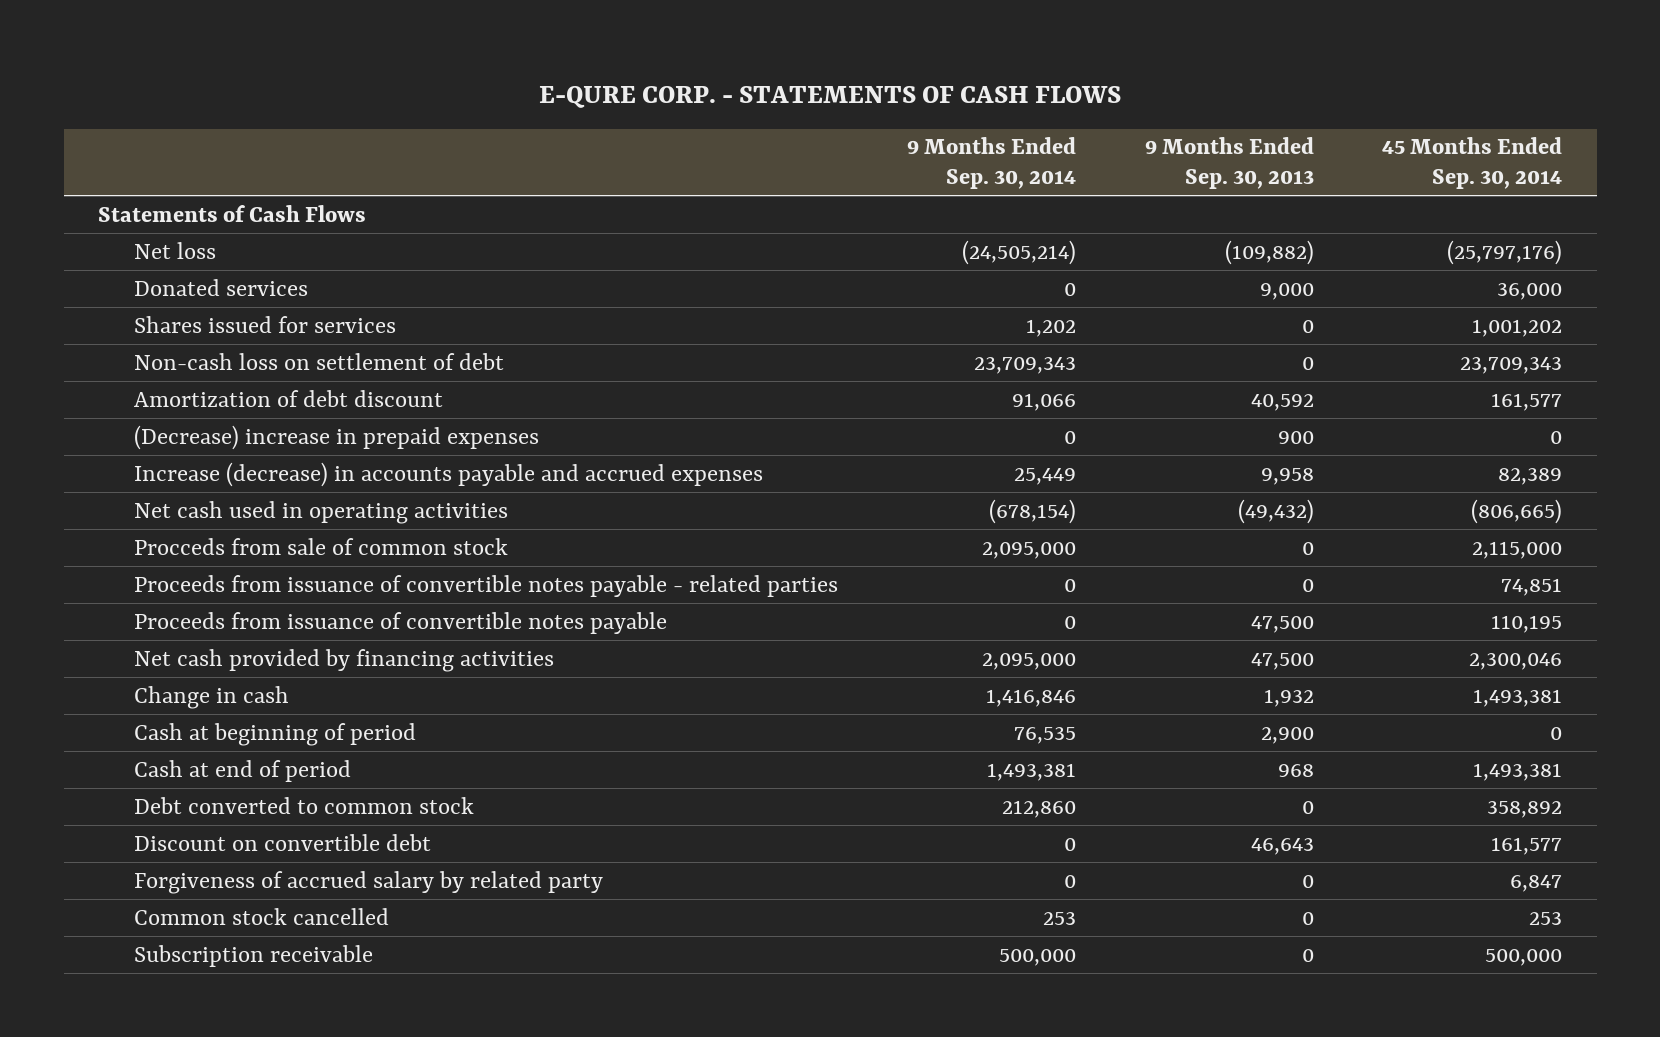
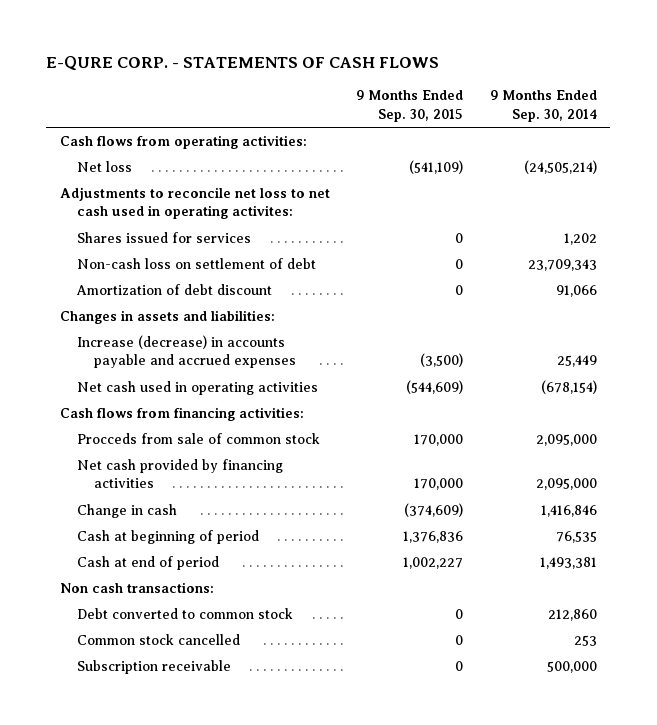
- | 9 Months Ended Sep. 30, 2014 | 9 Months Ended Sep. 30, 2013 | 45 Months Ended Sep. 30, 2014
+ | 9 Months Ended Sep. 30, 2015 | 9 Months Ended Sep. 30, 2014
- Statements of Cash Flows
+ Cash flows from operating activities:
- Donated services | 0 | 9,000 | 36,000
+ Adjustments to reconcile net loss to net cash used in operating activites:
- (Decrease) increase in prepaid expenses | 0 | 900 | 0
+ Changes in assets and liabilities:
+ Cash flows from financing activities:
- Proceeds from issuance of convertible notes payable - related parties | 0 | 0 | 74,851
- Proceeds from issuance of convertible notes payable | 0 | 47,500 | 110,195
+ Non cash transactions:
- Discount on convertible debt | 0 | 46,643 | 161,577
- Forgiveness of accrued salary by related party | 0 | 0 | 6,847

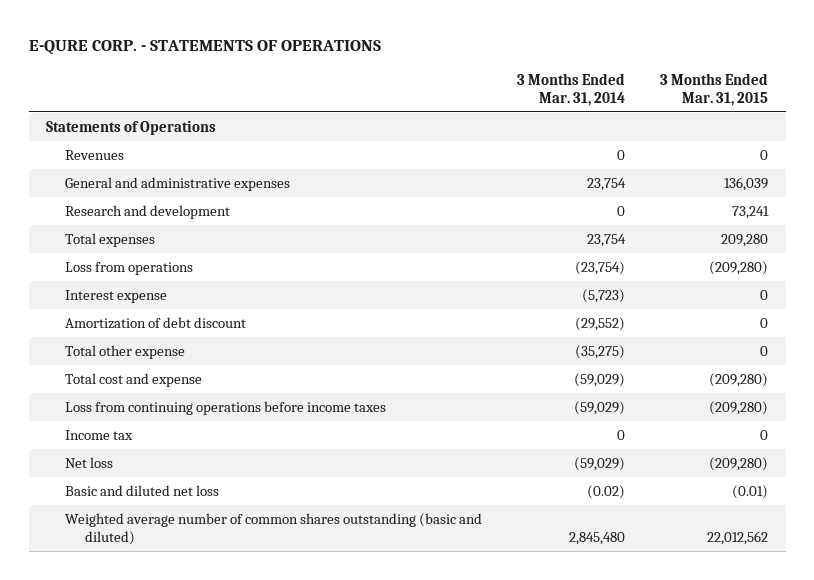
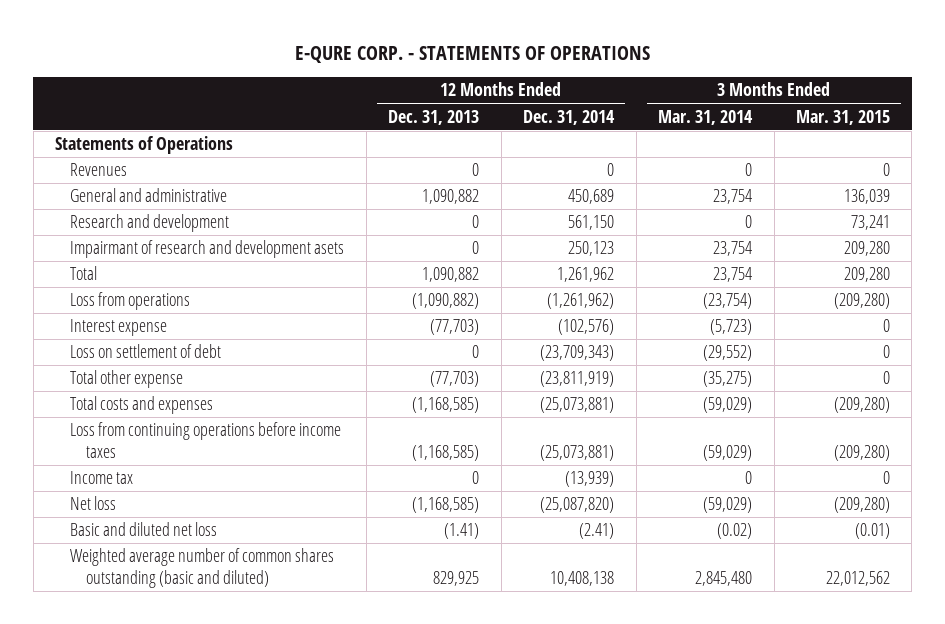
- | 3 Months Ended Mar. 31, 2014 | 3 Months Ended Mar. 31, 2015
+ | 12 Months Ended Dec. 31, 2013 | 12 Months Ended Dec. 31, 2014 | 3 Months Ended Mar. 31, 2014 | 3 Months Ended Mar. 31, 2015
- General and administrative expenses | 23,754 | 136,039
+ General and administrative | 1,090,882 | 450,689 | 23,754 | 136,039
- Total expenses | 23,754 | 209,280
+ Impairmant of research and development asets | 0 | 250,123 | 23,754 | 209,280
+ Total | 1,090,882 | 1,261,962 | 23,754 | 209,280
- Amortization of debt discount | (29,552) | 0
+ Loss on settlement of debt | 0 | (23,709,343) | (29,552) | 0
- Total cost and expense | (59,029) | (209,280)
+ Total costs and expenses | (1,168,585) | (25,073,881) | (59,029) | (209,280)

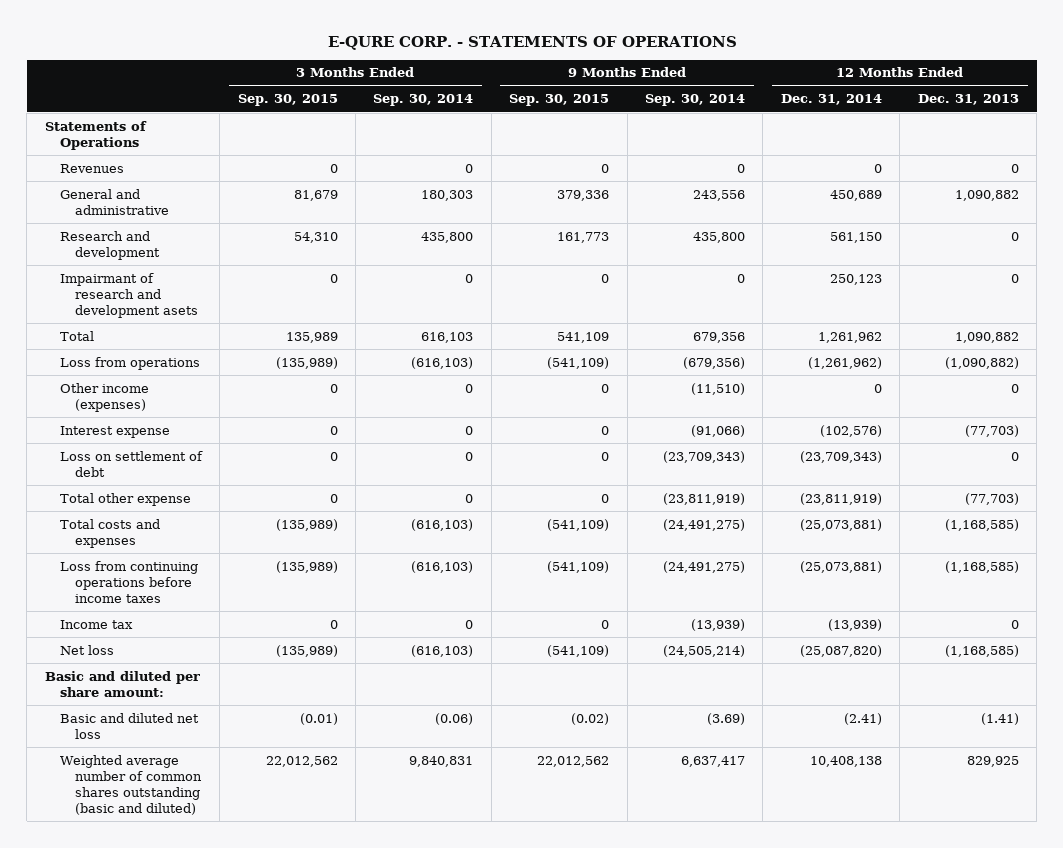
- | 12 Months Ended Dec. 31, 2013 | 12 Months Ended Dec. 31, 2014 | 3 Months Ended Mar. 31, 2014 | 3 Months Ended Mar. 31, 2015
+ | 3 Months Ended Sep. 30, 2015 | 3 Months Ended Sep. 30, 2014 | 9 Months Ended Sep. 30, 2015 | 9 Months Ended Sep. 30, 2014 | 12 Months Ended Dec. 31, 2014 | 12 Months Ended Dec. 31, 2013
+ Other income (expenses) | 0 | 0 | 0 | (11,510) | 0 | 0
+ Basic and diluted per share amount:

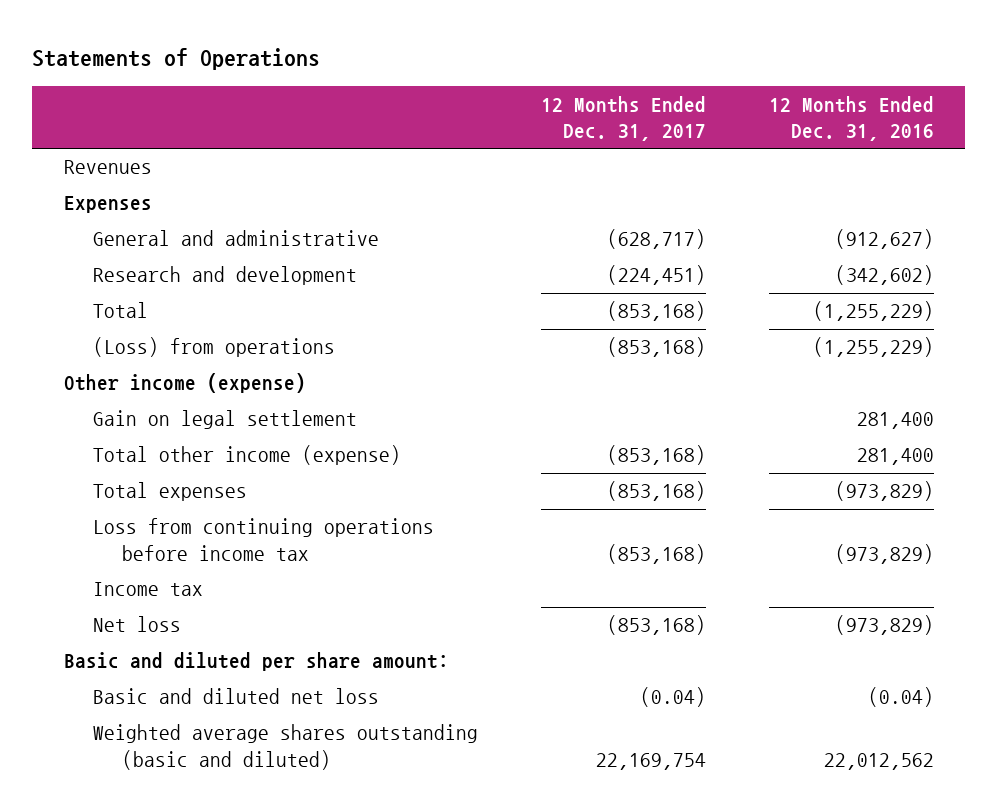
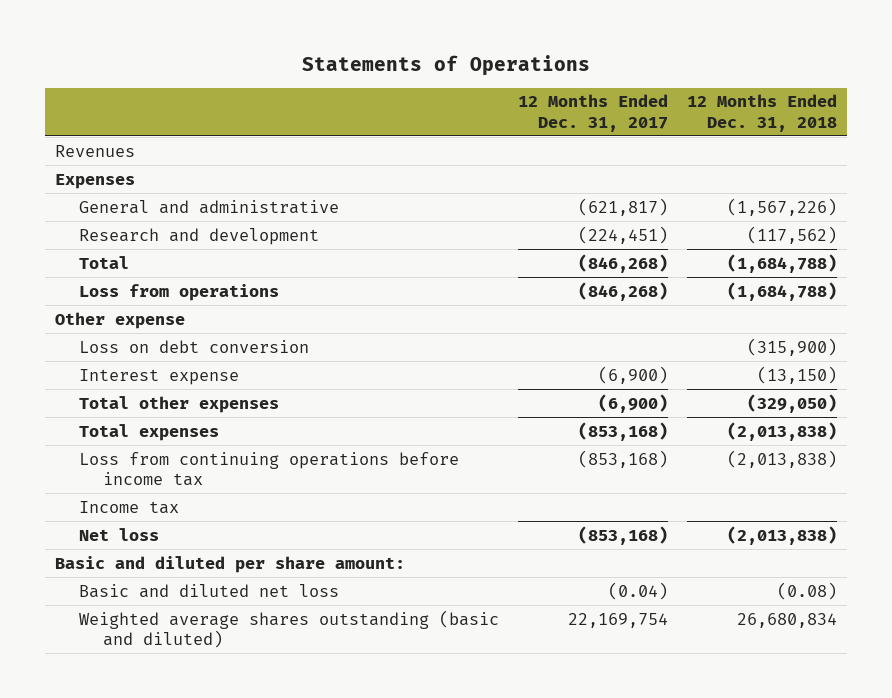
- | 12 Months Ended Dec. 31, 2017 | 12 Months Ended Dec. 31, 2016
+ | 12 Months Ended Dec. 31, 2017 | 12 Months Ended Dec. 31, 2018
- General and administrative | (628,717) | (912,627)
+ General and administrative | (621,817) | (1,567,226)
- Total | (853,168) | (1,255,229)
- (Loss) from operations | (853,168) | (1,255,229)
- Other income (expense)
- Gain on legal settlement | | 281,400
- Total other income (expense) | (853,168) | 281,400
+ Total | (846,268) | (1,684,788)
+ Loss from operations | (846,268) | (1,684,788)
+ Other expense
+ Loss on debt conversion | | (315,900)
+ Interest expense | (6,900) | (13,150)
+ Total other expenses | (6,900) | (329,050)

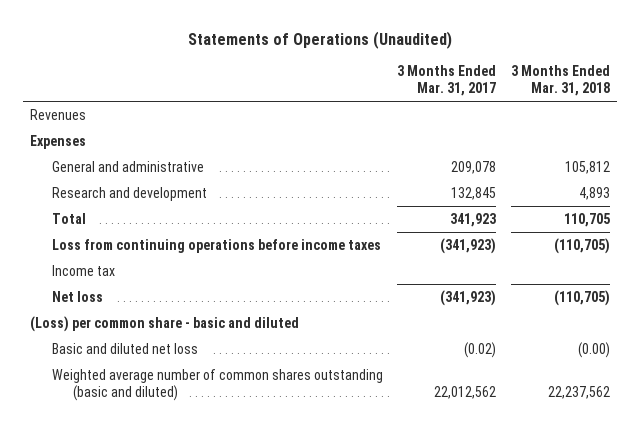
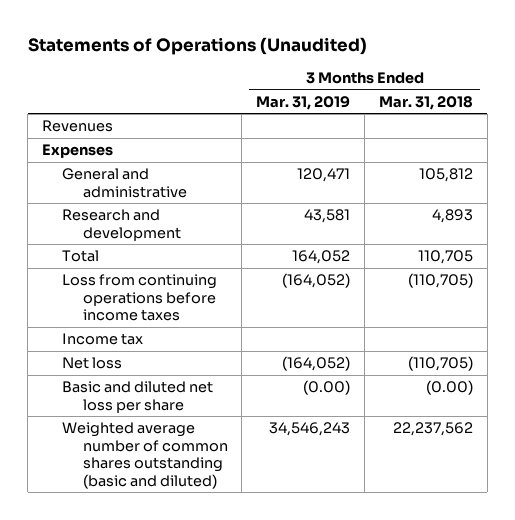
- | 3 Months Ended Mar. 31, 2017 | 3 Months Ended Mar. 31, 2018
+ | 3 Months Ended Mar. 31, 2019 | 3 Months Ended Mar. 31, 2018
- (Loss) per common share - basic and diluted
- Basic and diluted net loss | (0.02) | (0.00)
+ Basic and diluted net loss per share | (0.00) | (0.00)

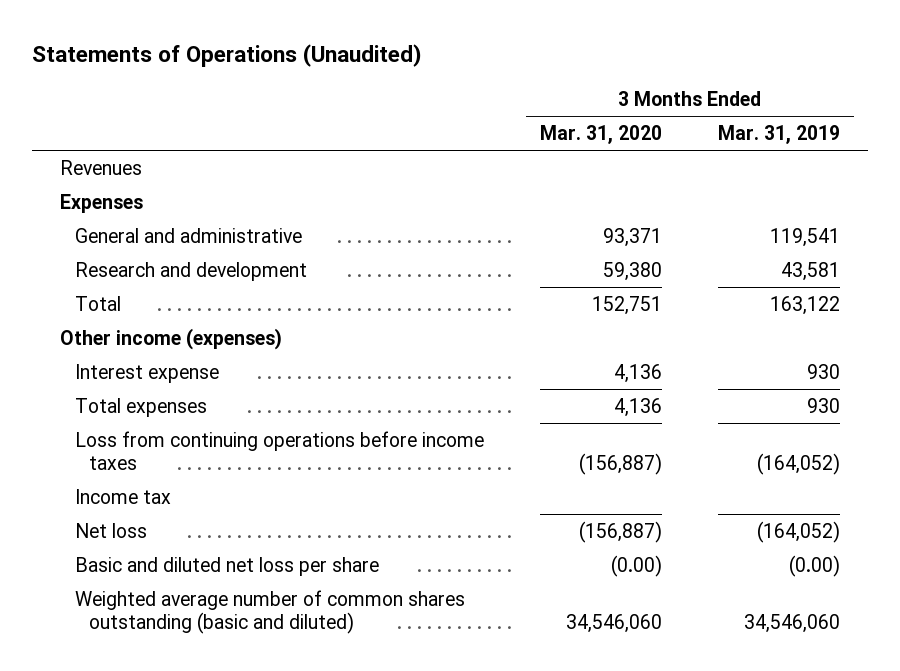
- | 3 Months Ended Mar. 31, 2019 | 3 Months Ended Mar. 31, 2018
+ | 3 Months Ended Mar. 31, 2020 | 3 Months Ended Mar. 31, 2019
- General and administrative | 120,471 | 105,812
+ General and administrative | 93,371 | 119,541
- Total | 164,052 | 110,705
+ Total | 152,751 | 163,122
+ Other income (expenses)
+ Interest expense | 4,136 | 930
+ Total expenses | 4,136 | 930
- Weighted average number of common shares outstanding (basic and diluted) | 34,546,243 | 22,237,562
+ Weighted average number of common shares outstanding (basic and diluted) | 34,546,060 | 34,546,060

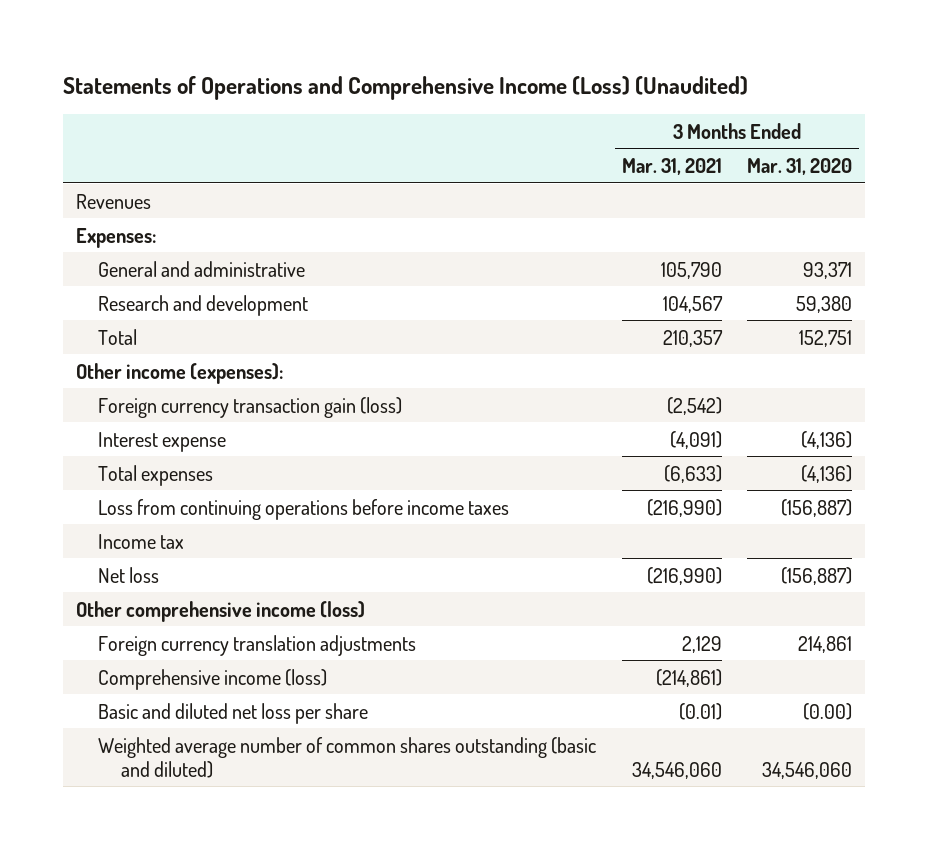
- Statements of Operations (Unaudited)
+ Statements of Operations and Comprehensive Income (Loss) (Unaudited)
- | 3 Months Ended Mar. 31, 2020 | 3 Months Ended Mar. 31, 2019
+ | 3 Months Ended Mar. 31, 2021 | 3 Months Ended Mar. 31, 2020
- Expenses
+ Expenses:
- Other income (expenses)
- Interest expense | 4,136 | 930
- Total expenses | 4,136 | 930
+ Other income (expenses):
+ Foreign currency transaction gain (loss) | (2,542) |
+ Interest expense | (4,091) | (4,136)
+ Total expenses | (6,633) | (4,136)
+ Other comprehensive income (loss)
+ Foreign currency translation adjustments | 2,129 | 214,861
+ Comprehensive income (loss) | (214,861) |

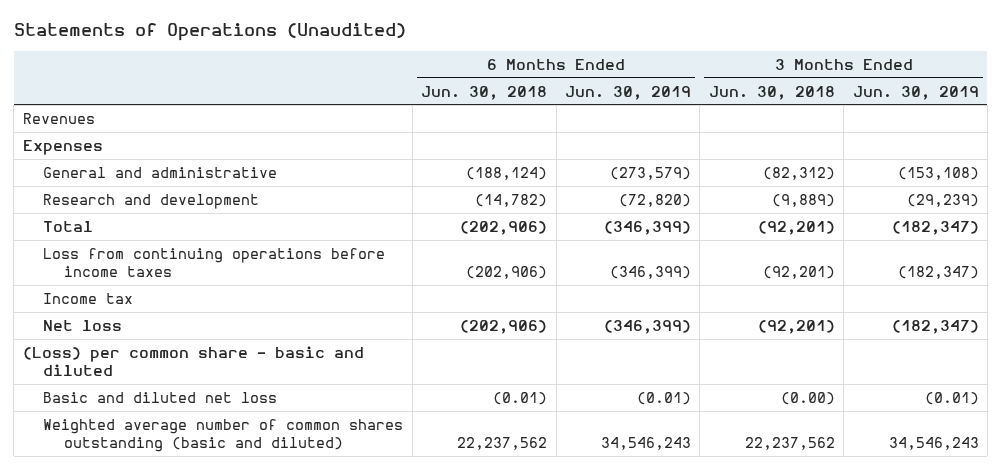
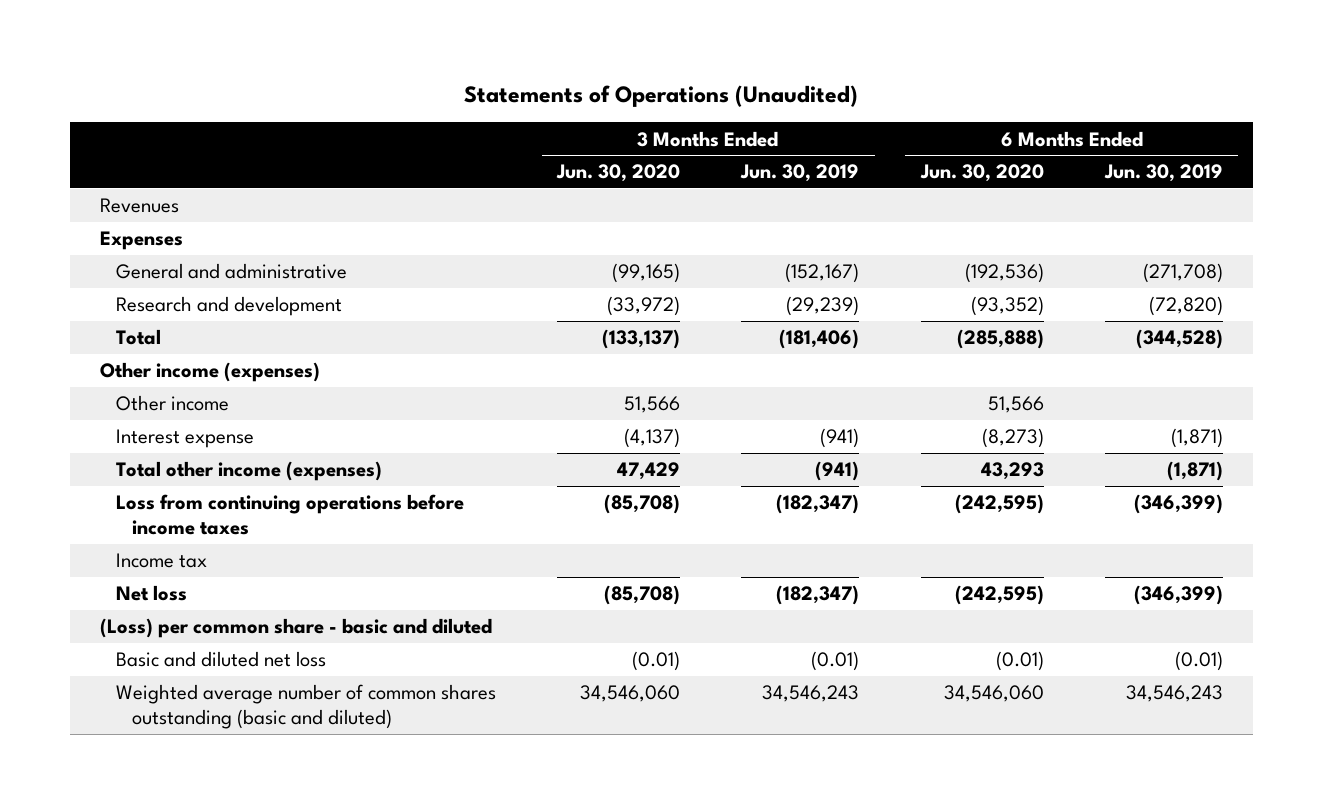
- | 6 Months Ended Jun. 30, 2018 | 6 Months Ended Jun. 30, 2019 | 3 Months Ended Jun. 30, 2018 | 3 Months Ended Jun. 30, 2019
+ | 3 Months Ended Jun. 30, 2020 | 3 Months Ended Jun. 30, 2019 | 6 Months Ended Jun. 30, 2020 | 6 Months Ended Jun. 30, 2019
- General and administrative | (188,124) | (273,579) | (82,312) | (153,108)
+ General and administrative | (99,165) | (152,167) | (192,536) | (271,708)
- Total | (202,906) | (346,399) | (92,201) | (182,347)
+ Total | (133,137) | (181,406) | (285,888) | (344,528)
+ Other income (expenses)
+ Other income | 51,566 | | 51,566 |
+ Interest expense | (4,137) | (941) | (8,273) | (1,871)
+ Total other income (expenses) | 47,429 | (941) | 43,293 | (1,871)

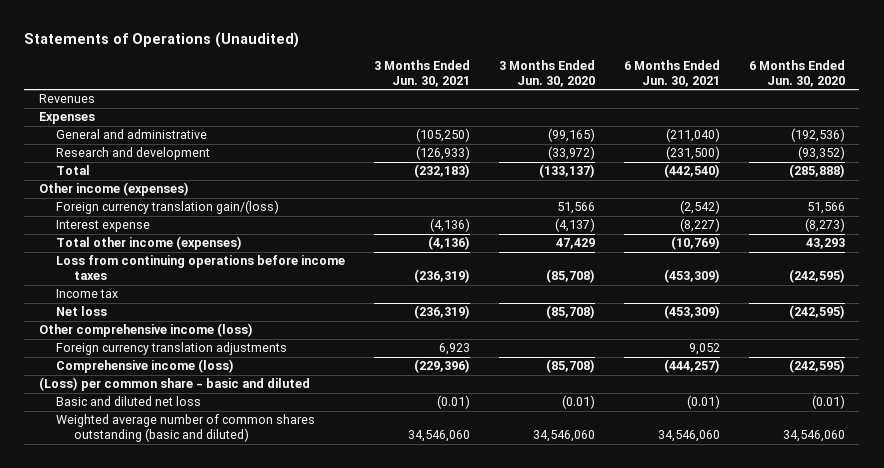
- | 3 Months Ended Jun. 30, 2020 | 3 Months Ended Jun. 30, 2019 | 6 Months Ended Jun. 30, 2020 | 6 Months Ended Jun. 30, 2019
+ | 3 Months Ended Jun. 30, 2021 | 3 Months Ended Jun. 30, 2020 | 6 Months Ended Jun. 30, 2021 | 6 Months Ended Jun. 30, 2020
- Other income | 51,566 | | 51,566 |
+ Foreign currency translation gain/(loss) | | 51,566 | (2,542) | 51,566
+ Other comprehensive income (loss)
+ Foreign currency translation adjustments | 6,923 | | 9,052 |
+ Comprehensive income (loss) | (229,396) | (85,708) | (444,257) | (242,595)

